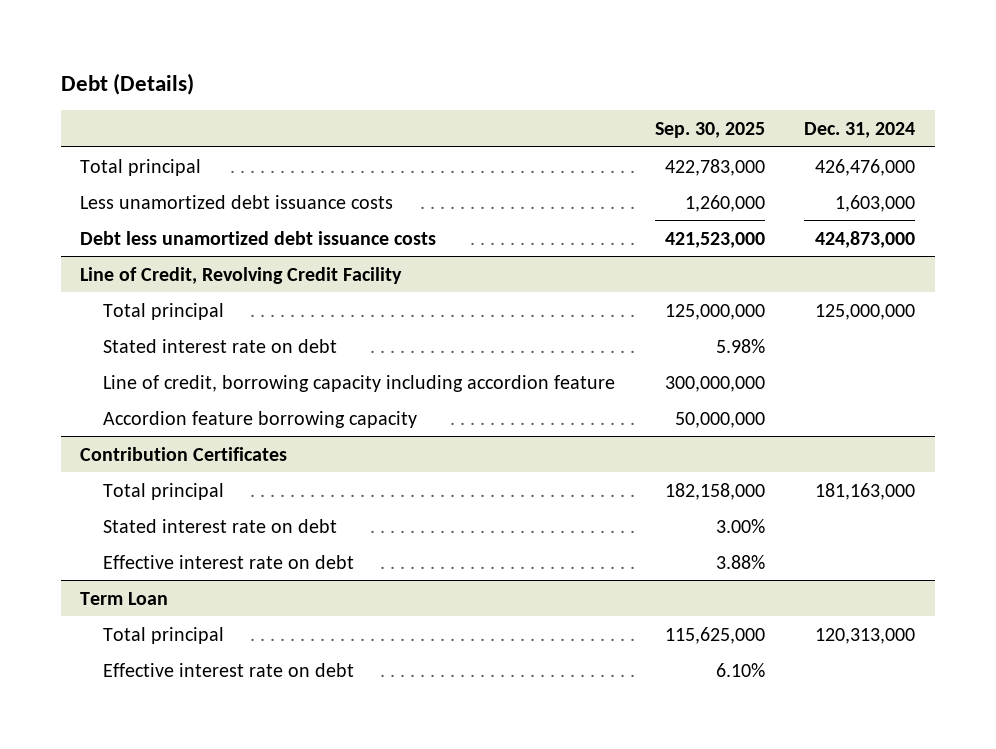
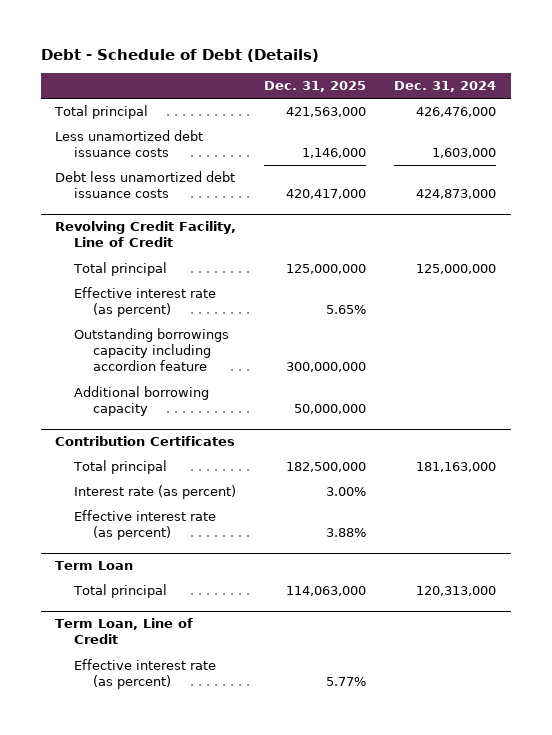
- Debt (Details)
+ Debt - Schedule of Debt (Details)
- | Sep. 30, 2025 | Dec. 31, 2024
+ | Dec. 31, 2025 | Dec. 31, 2024
- Line of Credit, Revolving Credit Facility
+ Revolving Credit Facility, Line of Credit
- Stated interest rate on debt | 5.98% |
- Line of credit, borrowing capacity including accordion feature | 300,000,000 |
- Accordion feature borrowing capacity | 50,000,000 |
+ Effective interest rate (as percent) | 5.65% |
+ Outstanding borrowings capacity including accordion feature | 300,000,000 |
+ Additional borrowing capacity | 50,000,000 |
@ Contribution Certificates
- Stated interest rate on debt | 3.00% |
- Effective interest rate on debt | 3.88% |
+ Interest rate (as percent) | 3.00% |
+ Effective interest rate (as percent) | 3.88% |
@ Term Loan
- Effective interest rate on debt | 6.10% |
+ Term Loan, Line of Credit
+ Effective interest rate (as percent) | 5.77% |

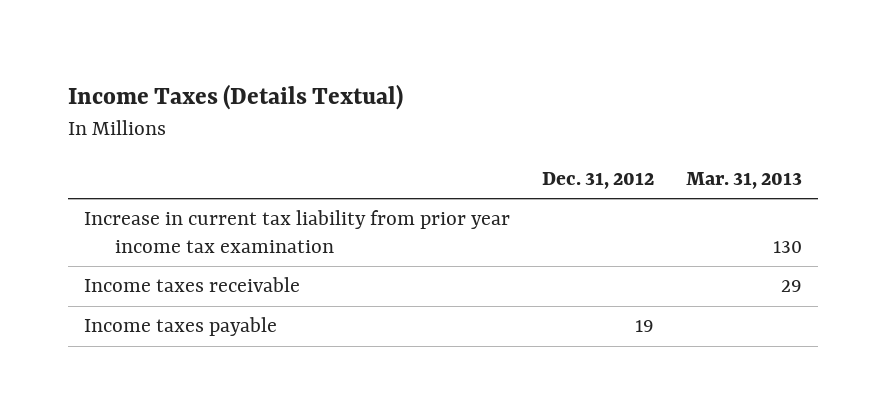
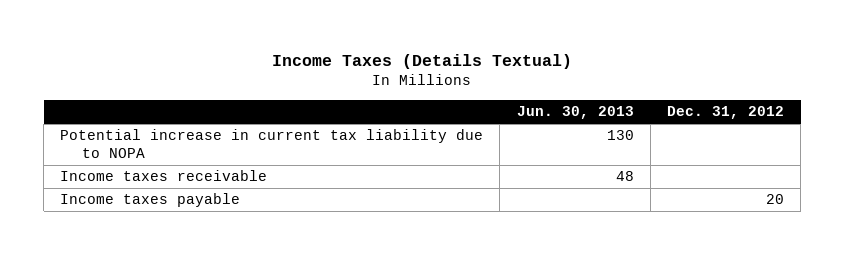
- | Dec. 31, 2012 | Mar. 31, 2013
+ | Jun. 30, 2013 | Dec. 31, 2012
- Increase in current tax liability from prior year income tax examination | | 130
+ Potential increase in current tax liability due to NOPA | 130 |
- Income taxes payable | 19 |
+ Income taxes payable | | 20

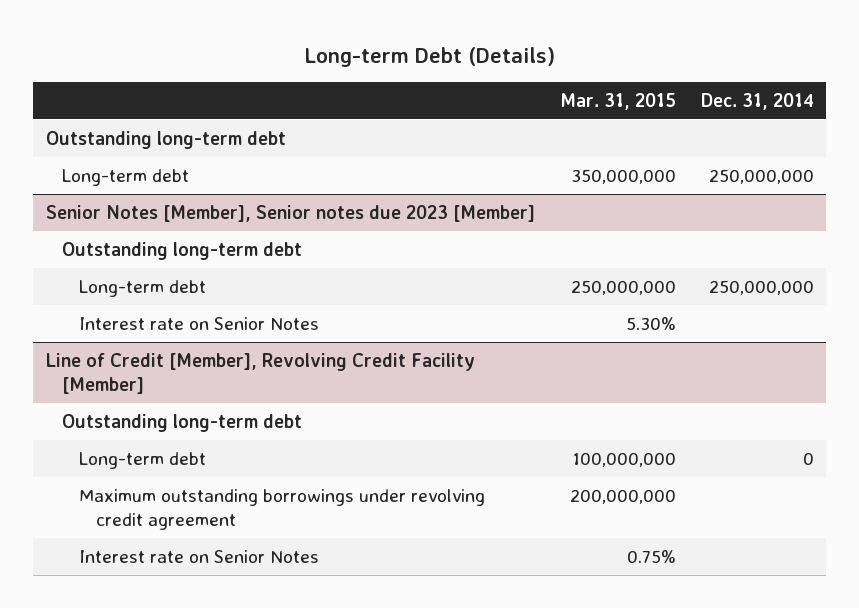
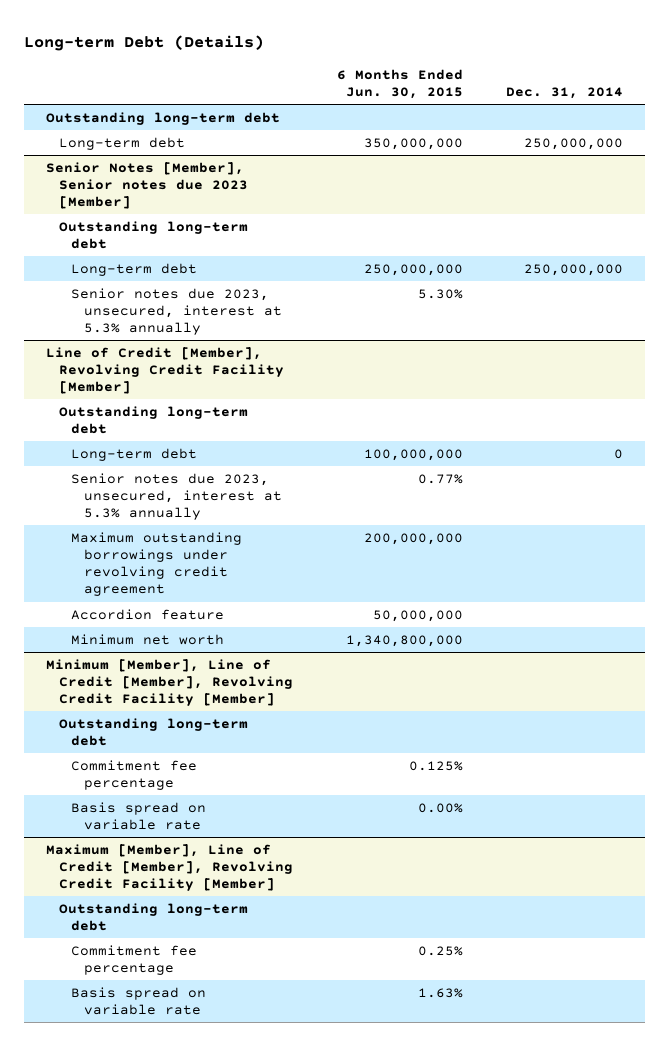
- | Mar. 31, 2015 | Dec. 31, 2014
+ | 6 Months Ended Jun. 30, 2015 | Dec. 31, 2014
@ Senior Notes [Member], Senior notes due 2023 [Member]
- Interest rate on Senior Notes | 5.30% |
+ Senior notes due 2023, unsecured, interest at 5.3% annually | 5.30% |
@ Line of Credit [Member], Revolving Credit Facility [Member]
+ Senior notes due 2023, unsecured, interest at 5.3% annually | 0.77% |
- Interest rate on Senior Notes | 0.75% |
+ Accordion feature | 50,000,000 |
+ Minimum net worth | 1,340,800,000 |
+ Minimum [Member], Line of Credit [Member], Revolving Credit Facility [Member]
+ Outstanding long-term debt
+ Commitment fee percentage | 0.125% |
+ Basis spread on variable rate | 0.00% |
+ Maximum [Member], Line of Credit [Member], Revolving Credit Facility [Member]
+ Outstanding long-term debt
+ Commitment fee percentage | 0.25% |
+ Basis spread on variable rate | 1.63% |

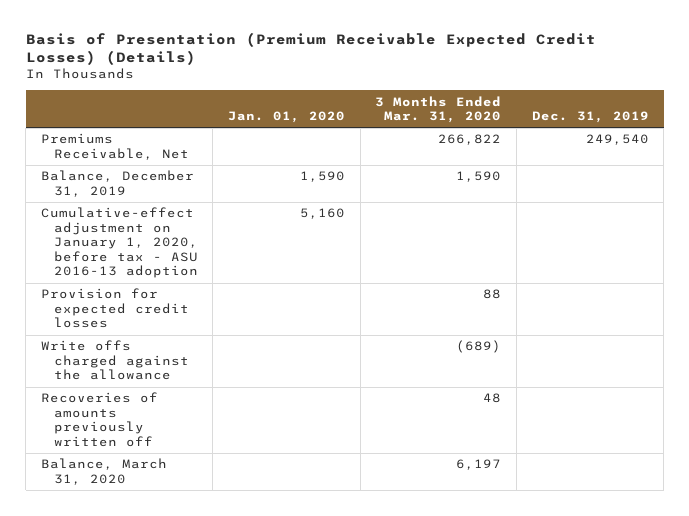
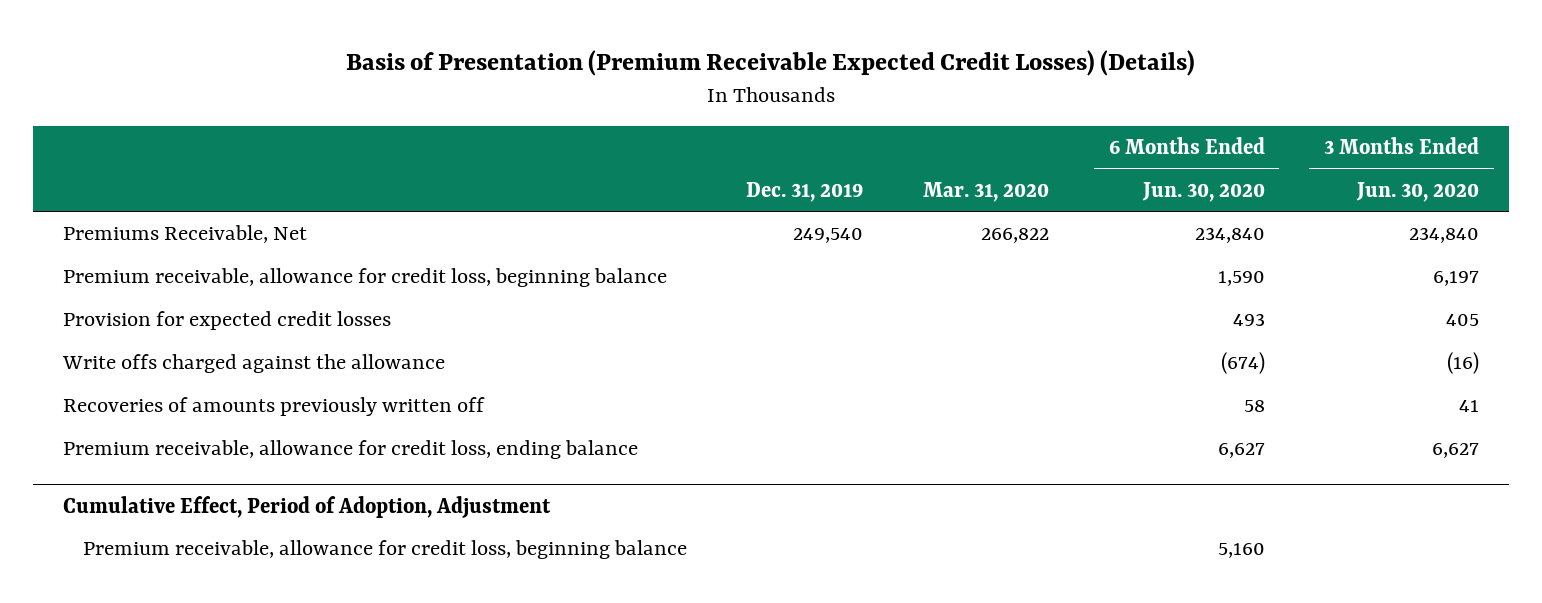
- | Jan. 01, 2020 | 3 Months Ended Mar. 31, 2020 | Dec. 31, 2019
+ | Dec. 31, 2019 | Mar. 31, 2020 | 6 Months Ended Jun. 30, 2020 | 3 Months Ended Jun. 30, 2020
- Balance, December 31, 2019 | 1,590 | 1,590 |
- Cumulative-effect adjustment on January 1, 2020, before tax - ASU 2016-13 adoption | 5,160 | |
+ Premium receivable, allowance for credit loss, beginning balance | | | 1,590 | 6,197
- Balance, March 31, 2020 | | 6,197 |
+ Premium receivable, allowance for credit loss, ending balance | | | 6,627 | 6,627
+ Cumulative Effect, Period of Adoption, Adjustment
+ Premium receivable, allowance for credit loss, beginning balance | | | 5,160 |

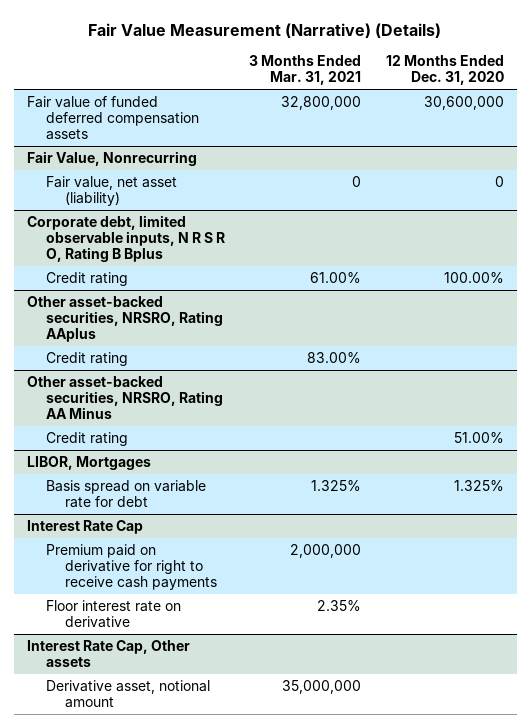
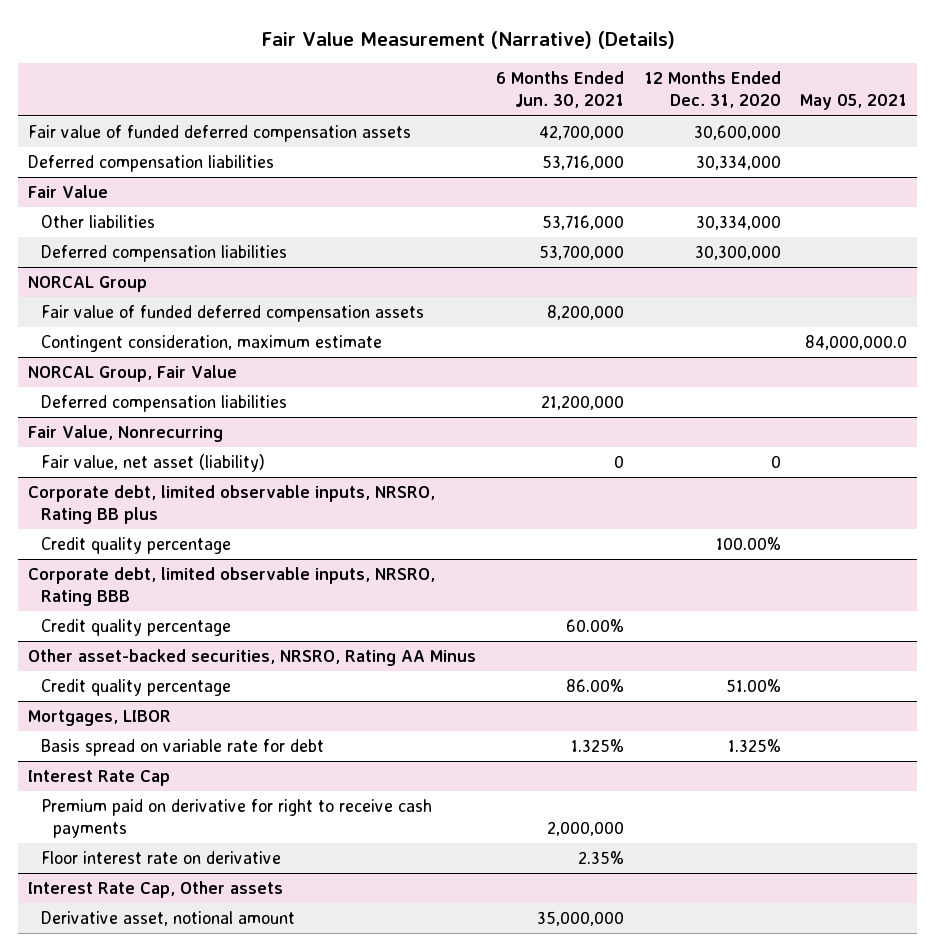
- | 3 Months Ended Mar. 31, 2021 | 12 Months Ended Dec. 31, 2020
+ | 6 Months Ended Jun. 30, 2021 | 12 Months Ended Dec. 31, 2020 | May 05, 2021
+ Deferred compensation liabilities | 53,716,000 | 30,334,000 |
+ Fair Value
+ Other liabilities | 53,716,000 | 30,334,000 |
+ Deferred compensation liabilities | 53,700,000 | 30,300,000 |
+ NORCAL Group
+ Fair value of funded deferred compensation assets | 8,200,000 | |
+ Contingent consideration, maximum estimate | | | 84,000,000.0
+ NORCAL Group, Fair Value
+ Deferred compensation liabilities | 21,200,000 | |
- Corporate debt, limited observable inputs, N R S R O, Rating B Bplus
- Credit rating | 61.00% | 100.00%
- Other asset-backed securities, NRSRO, Rating AAplus
- Credit rating | 83.00% |
+ Corporate debt, limited observable inputs, NRSRO, Rating BB plus
+ Credit quality percentage | | 100.00% |
+ Corporate debt, limited observable inputs, NRSRO, Rating BBB
+ Credit quality percentage | 60.00% | |
@ Other asset-backed securities, NRSRO, Rating AA Minus
- Credit rating | | 51.00%
- LIBOR, Mortgages
@ Other asset-backed securities, NRSRO, Rating AA Minus
+ Credit quality percentage | 86.00% | 51.00% |
+ Mortgages, LIBOR

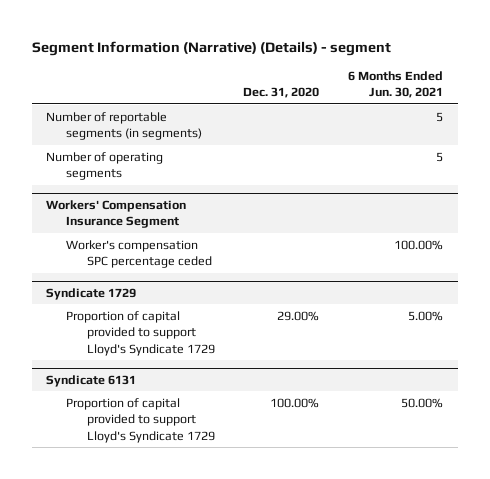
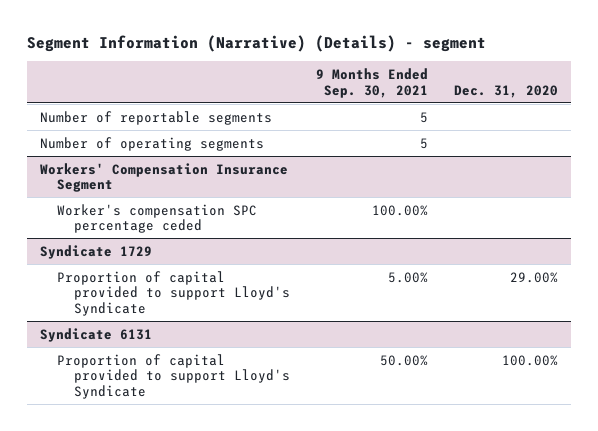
- | Dec. 31, 2020 | 6 Months Ended Jun. 30, 2021
+ | 9 Months Ended Sep. 30, 2021 | Dec. 31, 2020
- Number of reportable segments (in segments) | | 5
+ Number of reportable segments | 5 |
@ Syndicate 1729
- Proportion of capital provided to support Lloyd's Syndicate 1729 | 29.00% | 5.00%
+ Proportion of capital provided to support Lloyd's Syndicate | 5.00% | 29.00%
@ Syndicate 6131
- Proportion of capital provided to support Lloyd's Syndicate 1729 | 100.00% | 50.00%
+ Proportion of capital provided to support Lloyd's Syndicate | 50.00% | 100.00%

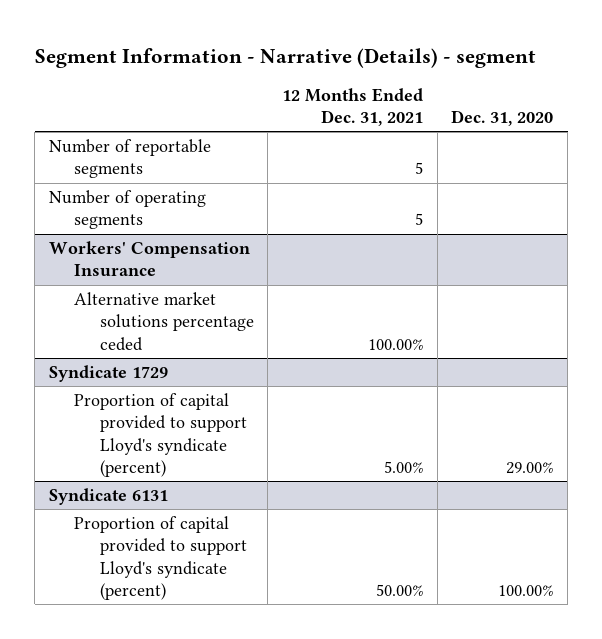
- Segment Information (Narrative) (Details) - segment
+ Segment Information - Narrative (Details) - segment
- | 9 Months Ended Sep. 30, 2021 | Dec. 31, 2020
+ | 12 Months Ended Dec. 31, 2021 | Dec. 31, 2020
- Workers' Compensation Insurance Segment
- Worker's compensation SPC percentage ceded | 100.00% |
+ Workers' Compensation Insurance
+ Alternative market solutions percentage ceded | 100.00% |
@ Syndicate 1729
- Proportion of capital provided to support Lloyd's Syndicate | 5.00% | 29.00%
+ Proportion of capital provided to support Lloyd's syndicate (percent) | 5.00% | 29.00%
@ Syndicate 6131
- Proportion of capital provided to support Lloyd's Syndicate | 50.00% | 100.00%
+ Proportion of capital provided to support Lloyd's syndicate (percent) | 50.00% | 100.00%

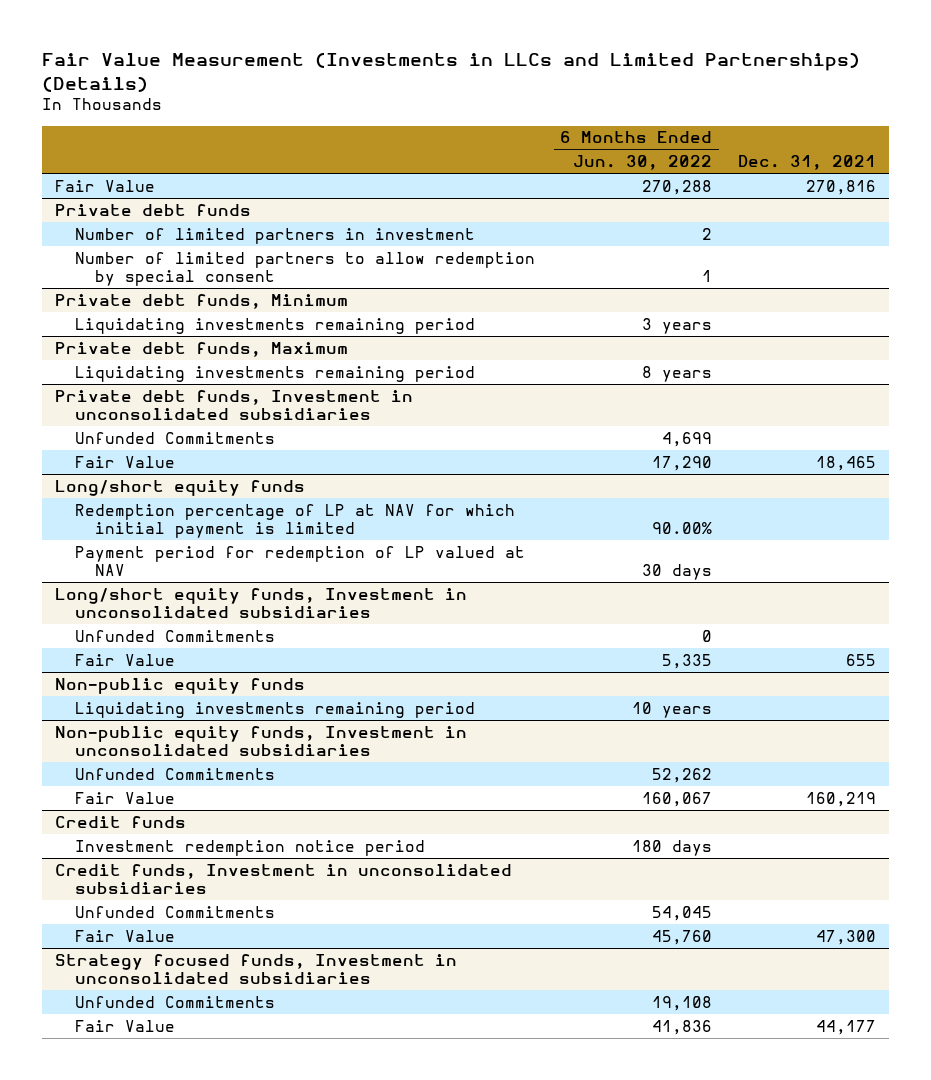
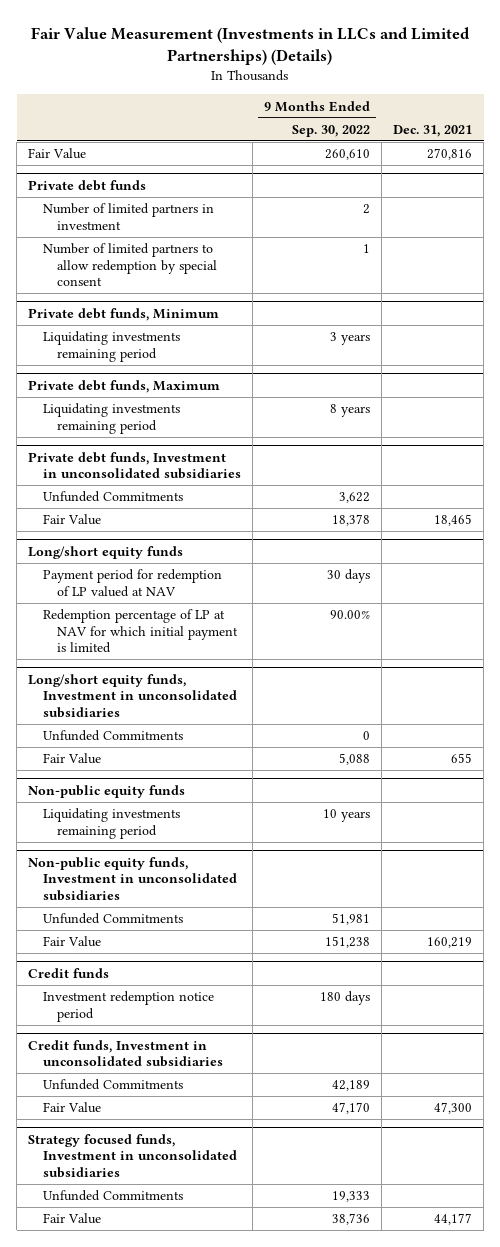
- | 6 Months Ended Jun. 30, 2022 | Dec. 31, 2021
+ | 9 Months Ended Sep. 30, 2022 | Dec. 31, 2021
@ Long/short equity funds
moved down: Redemption percentage of LP at NAV for which initial payment is limited | 90.00% |

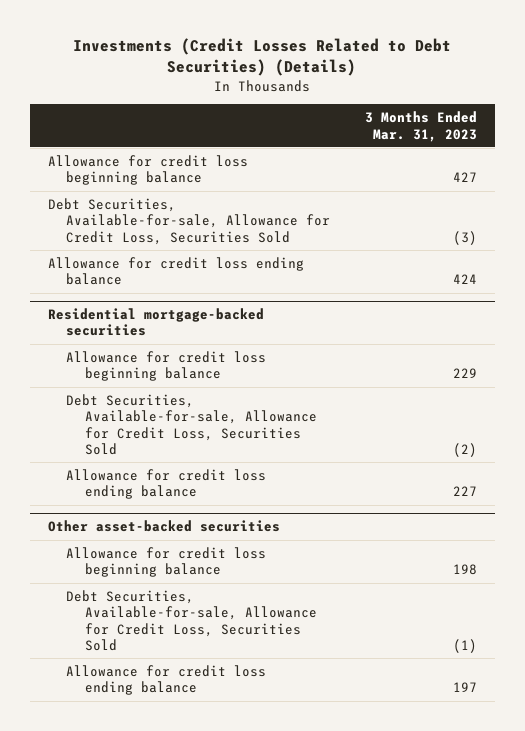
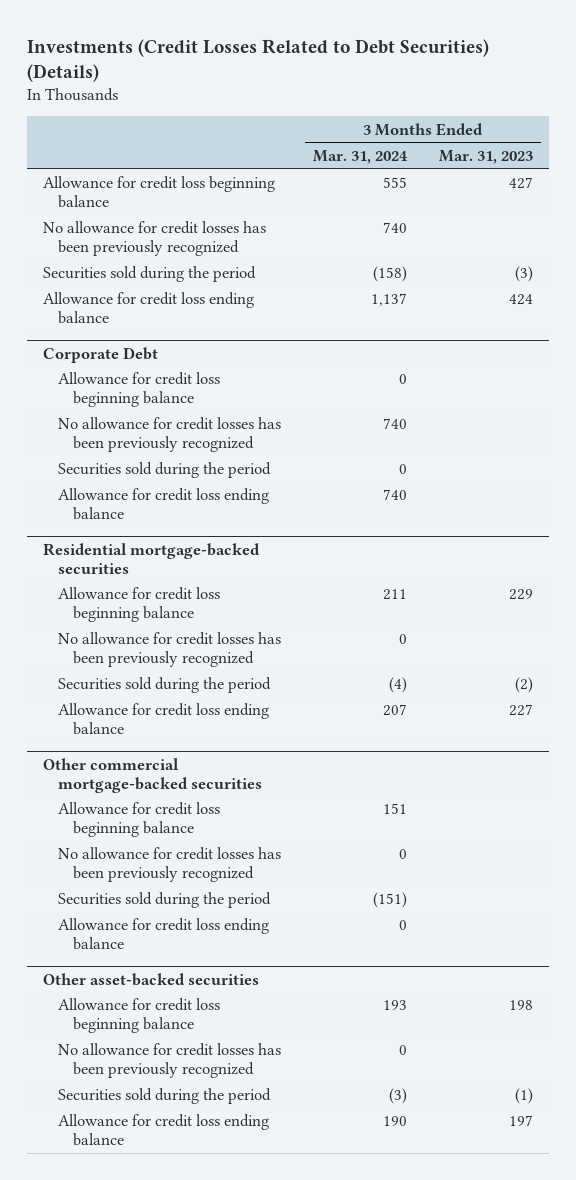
- | 3 Months Ended Mar. 31, 2023
+ | 3 Months Ended Mar. 31, 2024 | 3 Months Ended Mar. 31, 2023
- Debt Securities, Available-for-sale, Allowance for Credit Loss, Securities Sold | (3)
+ No allowance for credit losses has been previously recognized | 740 |
+ Securities sold during the period | (158) | (3)
+ Corporate Debt
+ Allowance for credit loss beginning balance | 0 |
+ No allowance for credit losses has been previously recognized | 740 |
+ Securities sold during the period | 0 |
+ Allowance for credit loss ending balance | 740 |
@ Residential mortgage-backed securities
- Debt Securities, Available-for-sale, Allowance for Credit Loss, Securities Sold | (2)
+ No allowance for credit losses has been previously recognized | 0 |
+ Securities sold during the period | (4) | (2)
+ Other commercial mortgage-backed securities
+ Allowance for credit loss beginning balance | 151 |
+ No allowance for credit losses has been previously recognized | 0 |
+ Securities sold during the period | (151) |
+ Allowance for credit loss ending balance | 0 |
@ Other asset-backed securities
- Debt Securities, Available-for-sale, Allowance for Credit Loss, Securities Sold | (1)
+ No allowance for credit losses has been previously recognized | 0 |
+ Securities sold during the period | (3) | (1)

